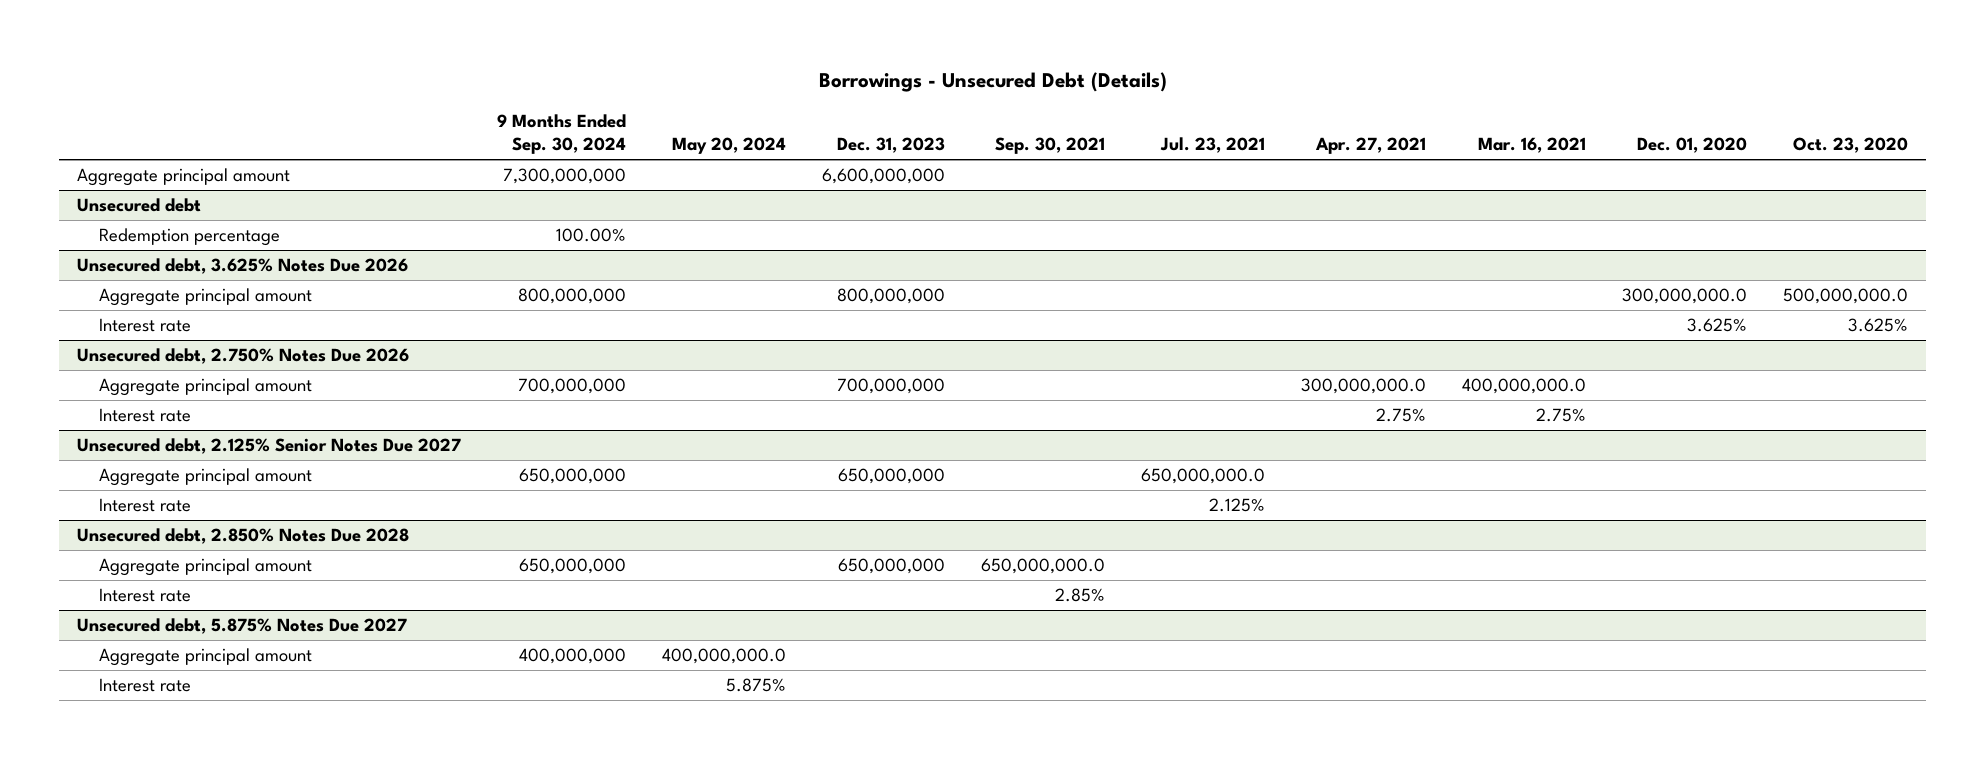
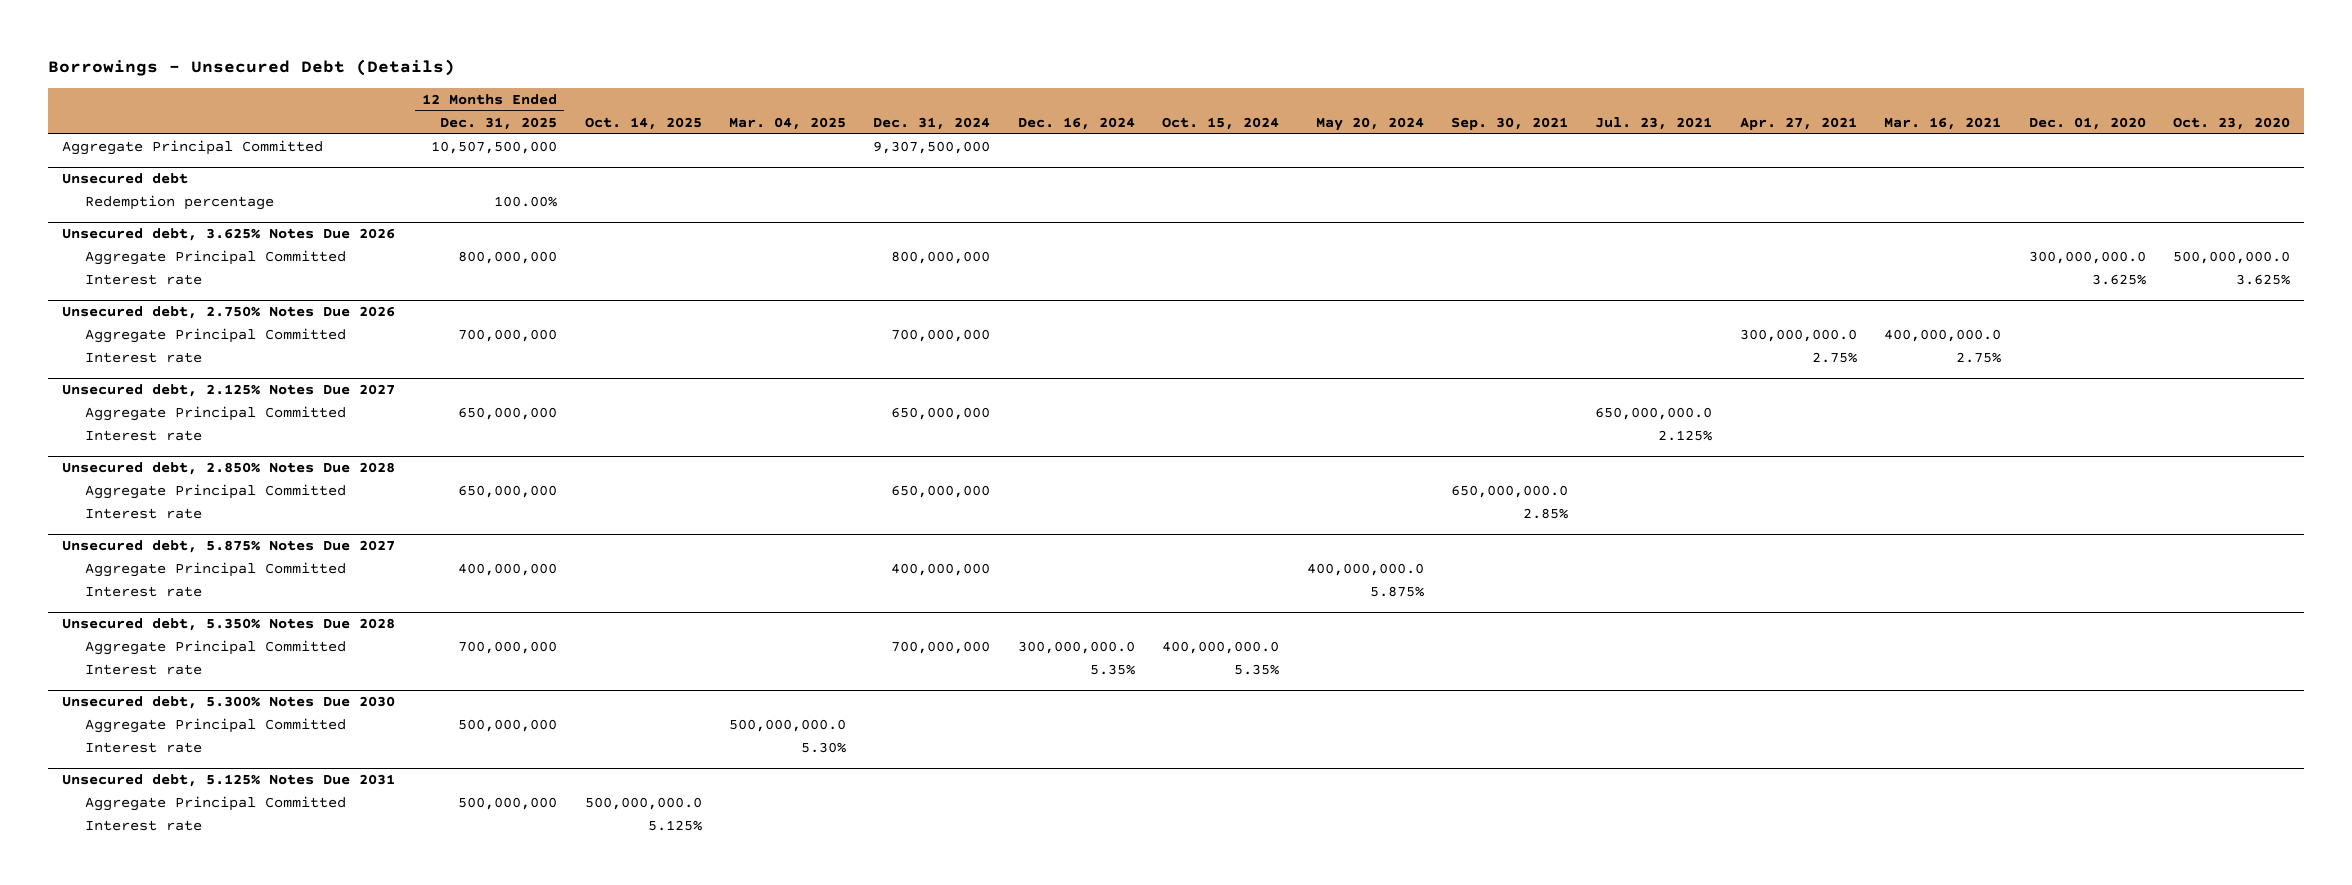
- | 9 Months Ended Sep. 30, 2024 | May 20, 2024 | Dec. 31, 2023 | Sep. 30, 2021 | Jul. 23, 2021 | Apr. 27, 2021 | Mar. 16, 2021 | Dec. 01, 2020 | Oct. 23, 2020
+ | 12 Months Ended Dec. 31, 2025 | Oct. 14, 2025 | Mar. 04, 2025 | Dec. 31, 2024 | Dec. 16, 2024 | Oct. 15, 2024 | May 20, 2024 | Sep. 30, 2021 | Jul. 23, 2021 | Apr. 27, 2021 | Mar. 16, 2021 | Dec. 01, 2020 | Oct. 23, 2020
- Aggregate principal amount | 7,300,000,000 | | 6,600,000,000 | | | | | |
+ Aggregate Principal Committed | 10,507,500,000 | | | 9,307,500,000 | | | | | | | | |
@ Unsecured debt, 3.625% Notes Due 2026
- Aggregate principal amount | 800,000,000 | | 800,000,000 | | | | | 300,000,000.0 | 500,000,000.0
+ Aggregate Principal Committed | 800,000,000 | | | 800,000,000 | | | | | | | | 300,000,000.0 | 500,000,000.0
@ Unsecured debt, 2.750% Notes Due 2026
- Aggregate principal amount | 700,000,000 | | 700,000,000 | | | 300,000,000.0 | 400,000,000.0 | |
+ Aggregate Principal Committed | 700,000,000 | | | 700,000,000 | | | | | | 300,000,000.0 | 400,000,000.0 | |
- Unsecured debt, 2.125% Senior Notes Due 2027
- Aggregate principal amount | 650,000,000 | | 650,000,000 | | 650,000,000.0 | | | |
+ Unsecured debt, 2.125% Notes Due 2027
+ Aggregate Principal Committed | 650,000,000 | | | 650,000,000 | | | | | 650,000,000.0 | | | |
@ Unsecured debt, 2.850% Notes Due 2028
- Aggregate principal amount | 650,000,000 | | 650,000,000 | 650,000,000.0 | | | | |
+ Aggregate Principal Committed | 650,000,000 | | | 650,000,000 | | | | 650,000,000.0 | | | | |
@ Unsecured debt, 5.875% Notes Due 2027
- Aggregate principal amount | 400,000,000 | 400,000,000.0 | | | | | | |
+ Aggregate Principal Committed | 400,000,000 | | | 400,000,000 | | | 400,000,000.0 | | | | | |
+ Unsecured debt, 5.350% Notes Due 2028
+ Aggregate Principal Committed | 700,000,000 | | | 700,000,000 | 300,000,000.0 | 400,000,000.0 | | | | | | |
+ Interest rate | | | | | 5.35% | 5.35% | | | | | | |
+ Unsecured debt, 5.300% Notes Due 2030
+ Aggregate Principal Committed | 500,000,000 | | 500,000,000.0 | | | | | | | | | |
+ Interest rate | | | 5.30% | | | | | | | | | |
+ Unsecured debt, 5.125% Notes Due 2031
+ Aggregate Principal Committed | 500,000,000 | 500,000,000.0 | | | | | | | | | | |
+ Interest rate | | 5.125% | | | | | | | | | | |

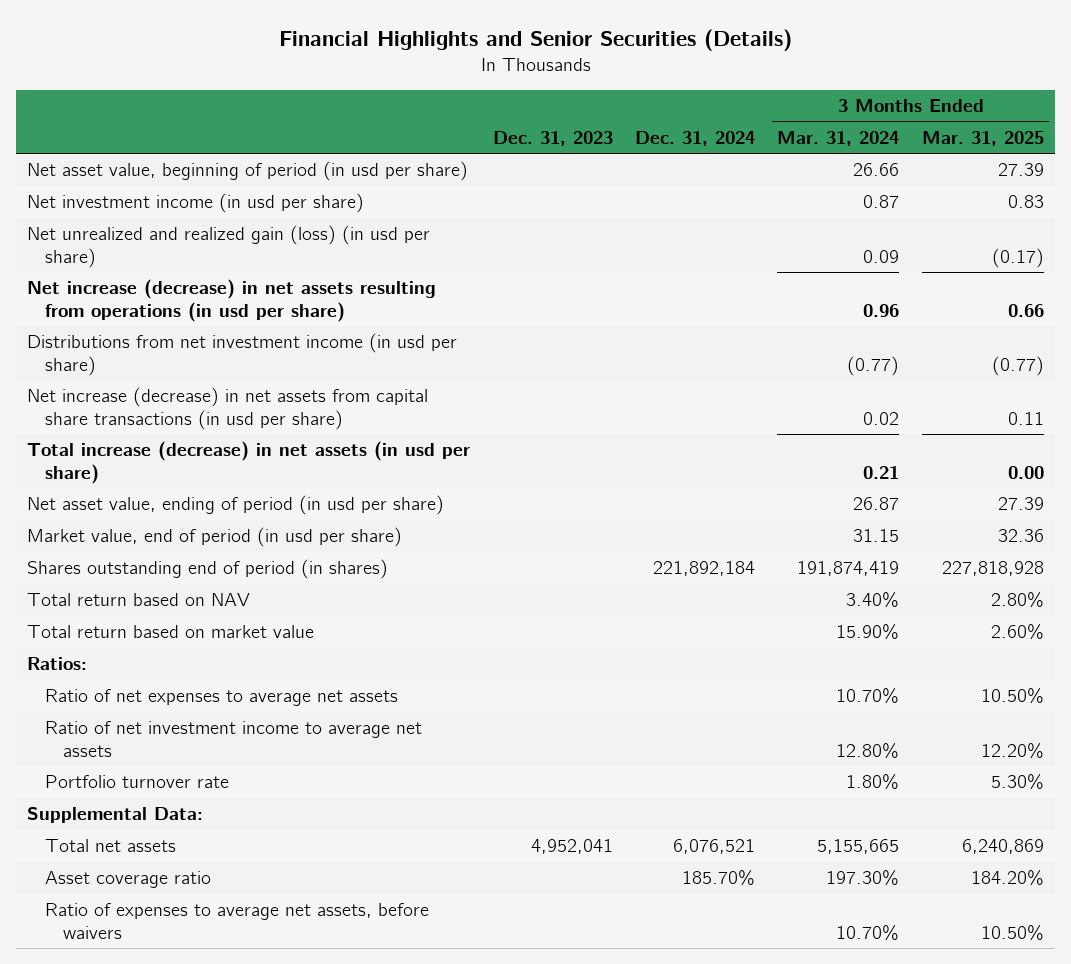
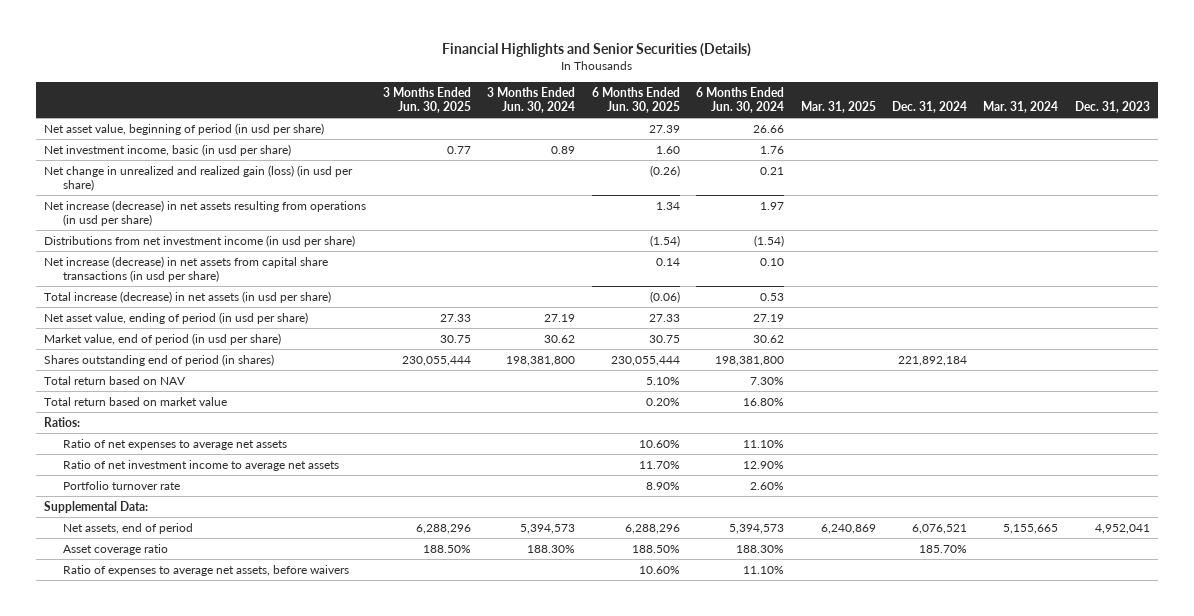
- | Dec. 31, 2023 | Dec. 31, 2024 | 3 Months Ended Mar. 31, 2024 | 3 Months Ended Mar. 31, 2025
+ | 3 Months Ended Jun. 30, 2025 | 3 Months Ended Jun. 30, 2024 | 6 Months Ended Jun. 30, 2025 | 6 Months Ended Jun. 30, 2024 | Mar. 31, 2025 | Dec. 31, 2024 | Mar. 31, 2024 | Dec. 31, 2023
- Net investment income (in usd per share) | | | 0.87 | 0.83
- Net unrealized and realized gain (loss) (in usd per share) | | | 0.09 | (0.17)
+ Net investment income, basic (in usd per share) | 0.77 | 0.89 | 1.60 | 1.76 | | | |
+ Net change in unrealized and realized gain (loss) (in usd per share) | | | (0.26) | 0.21 | | | |
- Total net assets | 4,952,041 | 6,076,521 | 5,155,665 | 6,240,869
+ Net assets, end of period | 6,288,296 | 5,394,573 | 6,288,296 | 5,394,573 | 6,240,869 | 6,076,521 | 5,155,665 | 4,952,041

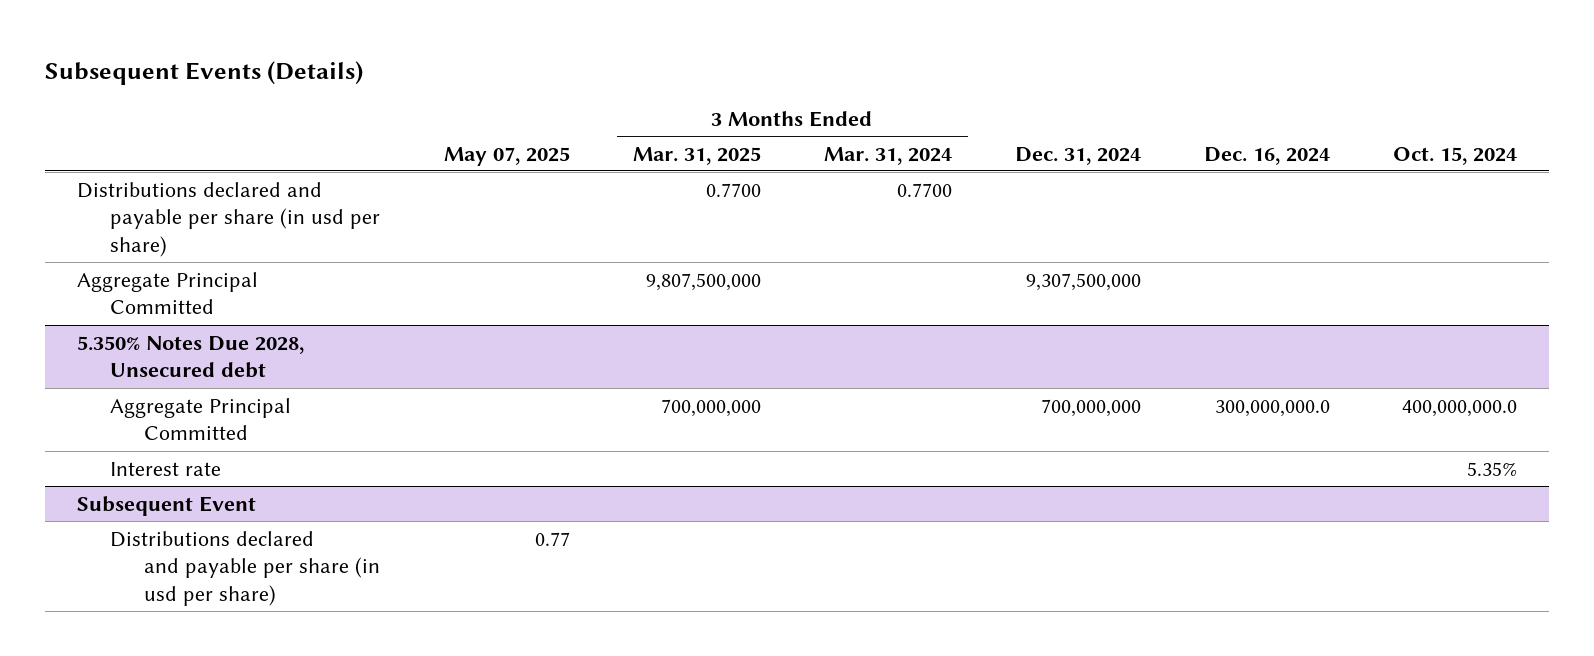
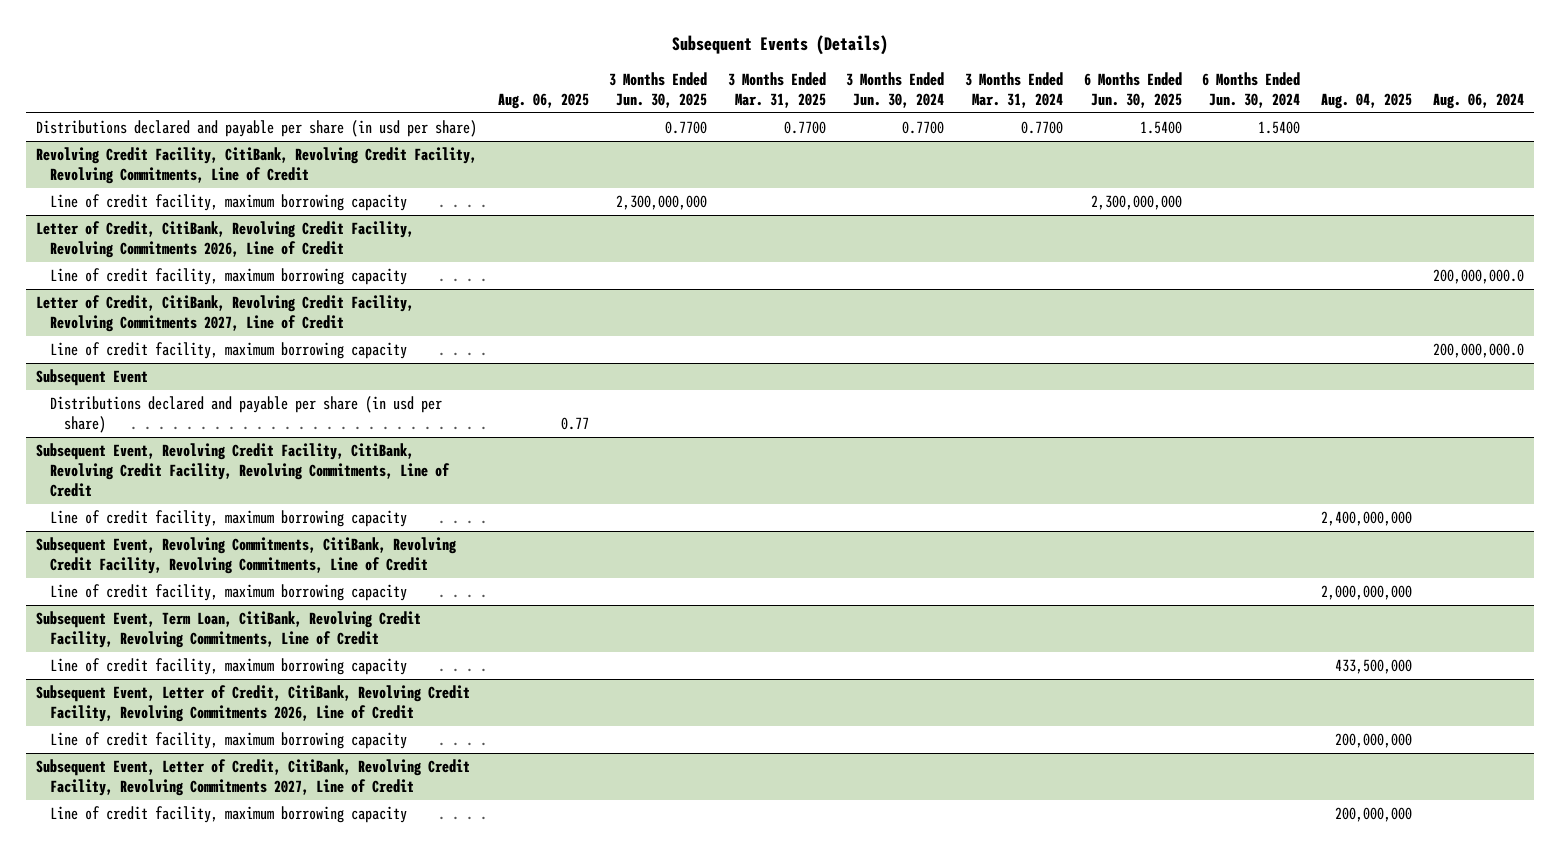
- | May 07, 2025 | 3 Months Ended Mar. 31, 2025 | 3 Months Ended Mar. 31, 2024 | Dec. 31, 2024 | Dec. 16, 2024 | Oct. 15, 2024
+ | Aug. 06, 2025 | 3 Months Ended Jun. 30, 2025 | 3 Months Ended Mar. 31, 2025 | 3 Months Ended Jun. 30, 2024 | 3 Months Ended Mar. 31, 2024 | 6 Months Ended Jun. 30, 2025 | 6 Months Ended Jun. 30, 2024 | Aug. 04, 2025 | Aug. 06, 2024
- Aggregate Principal Committed | | 9,807,500,000 | | 9,307,500,000 | |
- 5.350% Notes Due 2028, Unsecured debt
- Aggregate Principal Committed | | 700,000,000 | | 700,000,000 | 300,000,000.0 | 400,000,000.0
- Interest rate | | | | | | 5.35%
+ Revolving Credit Facility, CitiBank, Revolving Credit Facility, Revolving Commitments, Line of Credit
+ Line of credit facility, maximum borrowing capacity | | 2,300,000,000 | | | | 2,300,000,000 | | |
+ Letter of Credit, CitiBank, Revolving Credit Facility, Revolving Commitments 2026, Line of Credit
+ Line of credit facility, maximum borrowing capacity | | | | | | | | | 200,000,000.0
+ Letter of Credit, CitiBank, Revolving Credit Facility, Revolving Commitments 2027, Line of Credit
+ Line of credit facility, maximum borrowing capacity | | | | | | | | | 200,000,000.0
+ Subsequent Event, Revolving Credit Facility, CitiBank, Revolving Credit Facility, Revolving Commitments, Line of Credit
+ Line of credit facility, maximum borrowing capacity | | | | | | | | 2,400,000,000 |
+ Subsequent Event, Revolving Commitments, CitiBank, Revolving Credit Facility, Revolving Commitments, Line of Credit
+ Line of credit facility, maximum borrowing capacity | | | | | | | | 2,000,000,000 |
+ Subsequent Event, Term Loan, CitiBank, Revolving Credit Facility, Revolving Commitments, Line of Credit
+ Line of credit facility, maximum borrowing capacity | | | | | | | | 433,500,000 |
+ Subsequent Event, Letter of Credit, CitiBank, Revolving Credit Facility, Revolving Commitments 2026, Line of Credit
+ Line of credit facility, maximum borrowing capacity | | | | | | | | 200,000,000 |
+ Subsequent Event, Letter of Credit, CitiBank, Revolving Credit Facility, Revolving Commitments 2027, Line of Credit
+ Line of credit facility, maximum borrowing capacity | | | | | | | | 200,000,000 |

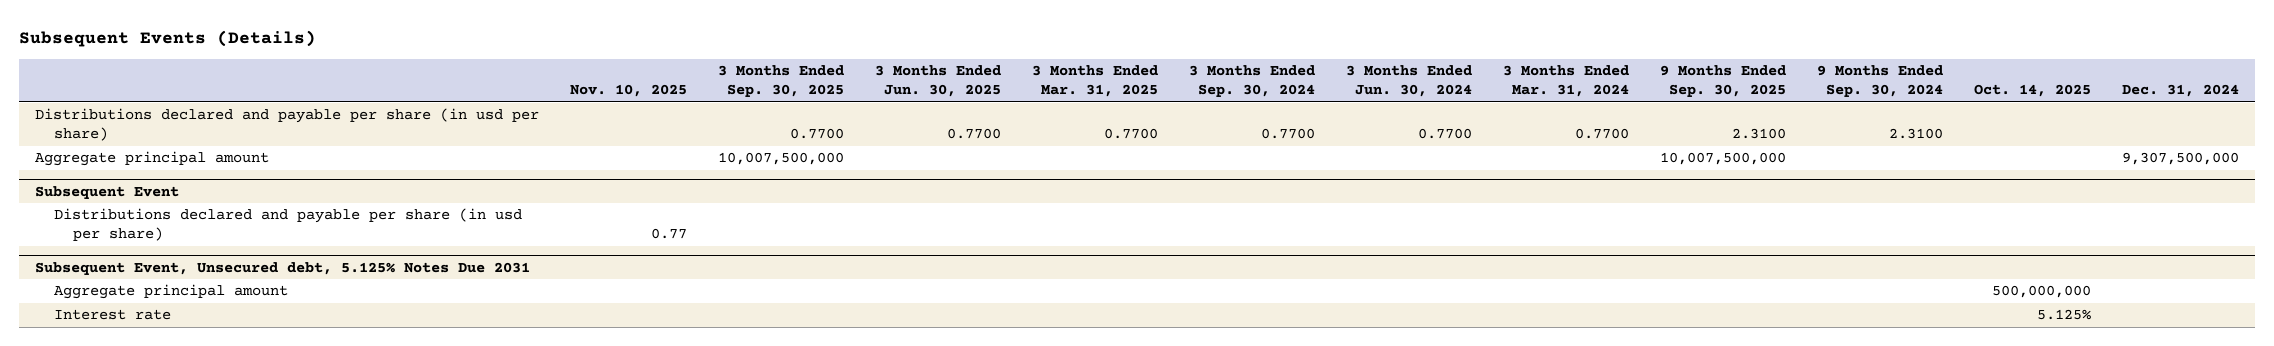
- | Aug. 06, 2025 | 3 Months Ended Jun. 30, 2025 | 3 Months Ended Mar. 31, 2025 | 3 Months Ended Jun. 30, 2024 | 3 Months Ended Mar. 31, 2024 | 6 Months Ended Jun. 30, 2025 | 6 Months Ended Jun. 30, 2024 | Aug. 04, 2025 | Aug. 06, 2024
+ | Nov. 10, 2025 | 3 Months Ended Sep. 30, 2025 | 3 Months Ended Jun. 30, 2025 | 3 Months Ended Mar. 31, 2025 | 3 Months Ended Sep. 30, 2024 | 3 Months Ended Jun. 30, 2024 | 3 Months Ended Mar. 31, 2024 | 9 Months Ended Sep. 30, 2025 | 9 Months Ended Sep. 30, 2024 | Oct. 14, 2025 | Dec. 31, 2024
- Revolving Credit Facility, CitiBank, Revolving Credit Facility, Revolving Commitments, Line of Credit
- Line of credit facility, maximum borrowing capacity | | 2,300,000,000 | | | | 2,300,000,000 | | |
- Letter of Credit, CitiBank, Revolving Credit Facility, Revolving Commitments 2026, Line of Credit
- Line of credit facility, maximum borrowing capacity | | | | | | | | | 200,000,000.0
- Letter of Credit, CitiBank, Revolving Credit Facility, Revolving Commitments 2027, Line of Credit
- Line of credit facility, maximum borrowing capacity | | | | | | | | | 200,000,000.0
+ Aggregate principal amount | | 10,007,500,000 | | | | | | 10,007,500,000 | | | 9,307,500,000
- Subsequent Event, Revolving Credit Facility, CitiBank, Revolving Credit Facility, Revolving Commitments, Line of Credit
- Line of credit facility, maximum borrowing capacity | | | | | | | | 2,400,000,000 |
- Subsequent Event, Revolving Commitments, CitiBank, Revolving Credit Facility, Revolving Commitments, Line of Credit
- Line of credit facility, maximum borrowing capacity | | | | | | | | 2,000,000,000 |
- Subsequent Event, Term Loan, CitiBank, Revolving Credit Facility, Revolving Commitments, Line of Credit
- Line of credit facility, maximum borrowing capacity | | | | | | | | 433,500,000 |
- Subsequent Event, Letter of Credit, CitiBank, Revolving Credit Facility, Revolving Commitments 2026, Line of Credit
- Line of credit facility, maximum borrowing capacity | | | | | | | | 200,000,000 |
- Subsequent Event, Letter of Credit, CitiBank, Revolving Credit Facility, Revolving Commitments 2027, Line of Credit
- Line of credit facility, maximum borrowing capacity | | | | | | | | 200,000,000 |
+ Subsequent Event, Unsecured debt, 5.125% Notes Due 2031
+ Aggregate principal amount | | | | | | | | | | 500,000,000 |
+ Interest rate | | | | | | | | | | 5.125% |

